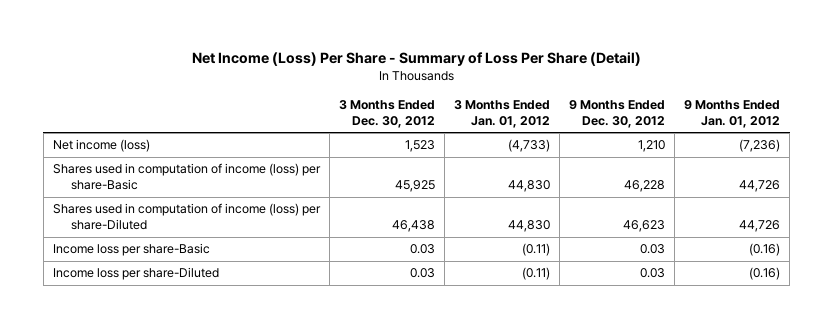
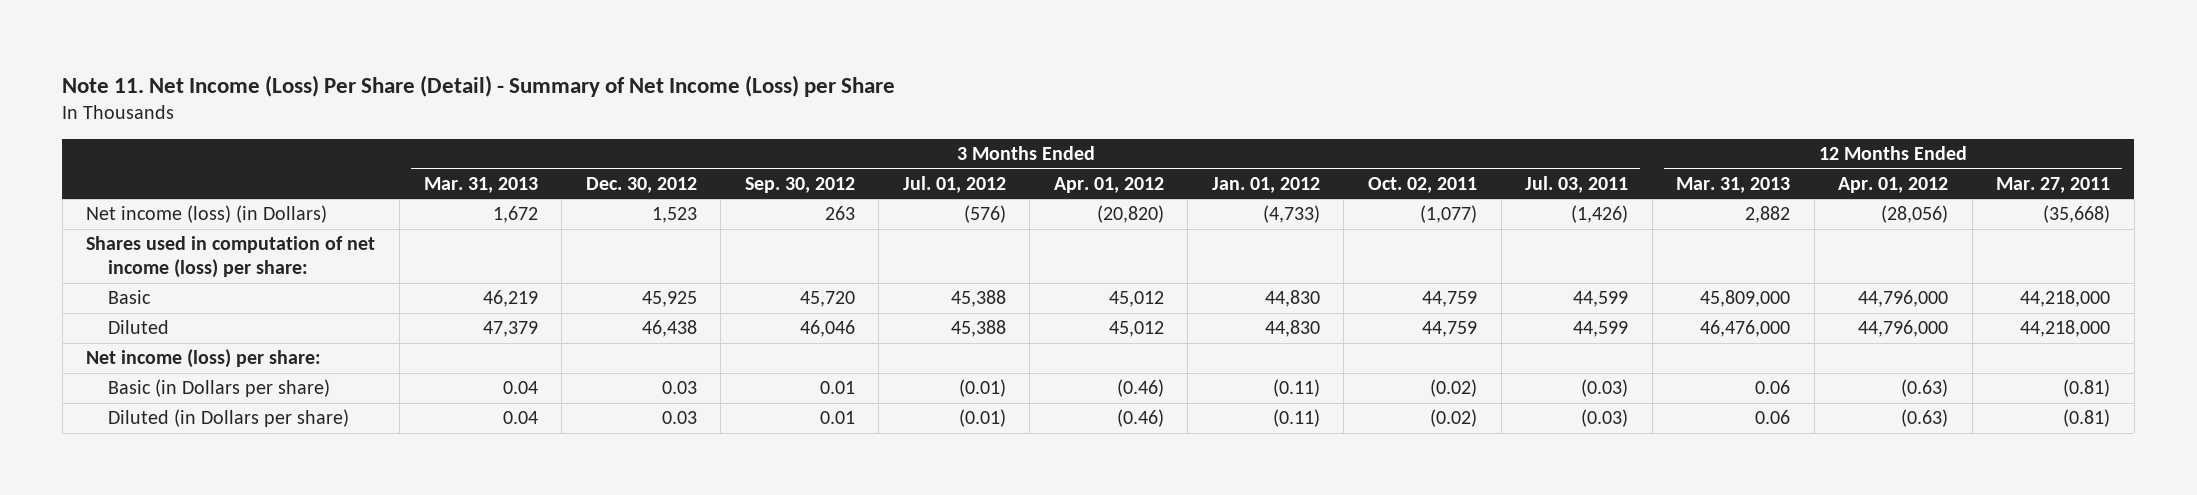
- Net Income (Loss) Per Share - Summary of Loss Per Share (Detail)
+ Note 11. Net Income (Loss) Per Share (Detail) - Summary of Net Income (Loss) per Share
- | 3 Months Ended Dec. 30, 2012 | 3 Months Ended Jan. 01, 2012 | 9 Months Ended Dec. 30, 2012 | 9 Months Ended Jan. 01, 2012
+ | 3 Months Ended Mar. 31, 2013 | 3 Months Ended Dec. 30, 2012 | 3 Months Ended Sep. 30, 2012 | 3 Months Ended Jul. 01, 2012 | 3 Months Ended Apr. 01, 2012 | 3 Months Ended Jan. 01, 2012 | 3 Months Ended Oct. 02, 2011 | 3 Months Ended Jul. 03, 2011 | 12 Months Ended Mar. 31, 2013 | 12 Months Ended Apr. 01, 2012 | 12 Months Ended Mar. 27, 2011
- Net income (loss) | 1,523 | (4,733) | 1,210 | (7,236)
- Shares used in computation of income (loss) per share-Basic | 45,925 | 44,830 | 46,228 | 44,726
- Shares used in computation of income (loss) per share-Diluted | 46,438 | 44,830 | 46,623 | 44,726
- Income loss per share-Basic | 0.03 | (0.11) | 0.03 | (0.16)
- Income loss per share-Diluted | 0.03 | (0.11) | 0.03 | (0.16)
+ Net income (loss) (in Dollars) | 1,672 | 1,523 | 263 | (576) | (20,820) | (4,733) | (1,077) | (1,426) | 2,882 | (28,056) | (35,668)
+ Shares used in computation of net income (loss) per share:
+ Basic | 46,219 | 45,925 | 45,720 | 45,388 | 45,012 | 44,830 | 44,759 | 44,599 | 45,809,000 | 44,796,000 | 44,218,000
+ Diluted | 47,379 | 46,438 | 46,046 | 45,388 | 45,012 | 44,830 | 44,759 | 44,599 | 46,476,000 | 44,796,000 | 44,218,000
+ Net income (loss) per share:
+ Basic (in Dollars per share) | 0.04 | 0.03 | 0.01 | (0.01) | (0.46) | (0.11) | (0.02) | (0.03) | 0.06 | (0.63) | (0.81)
+ Diluted (in Dollars per share) | 0.04 | 0.03 | 0.01 | (0.01) | (0.46) | (0.11) | (0.02) | (0.03) | 0.06 | (0.63) | (0.81)

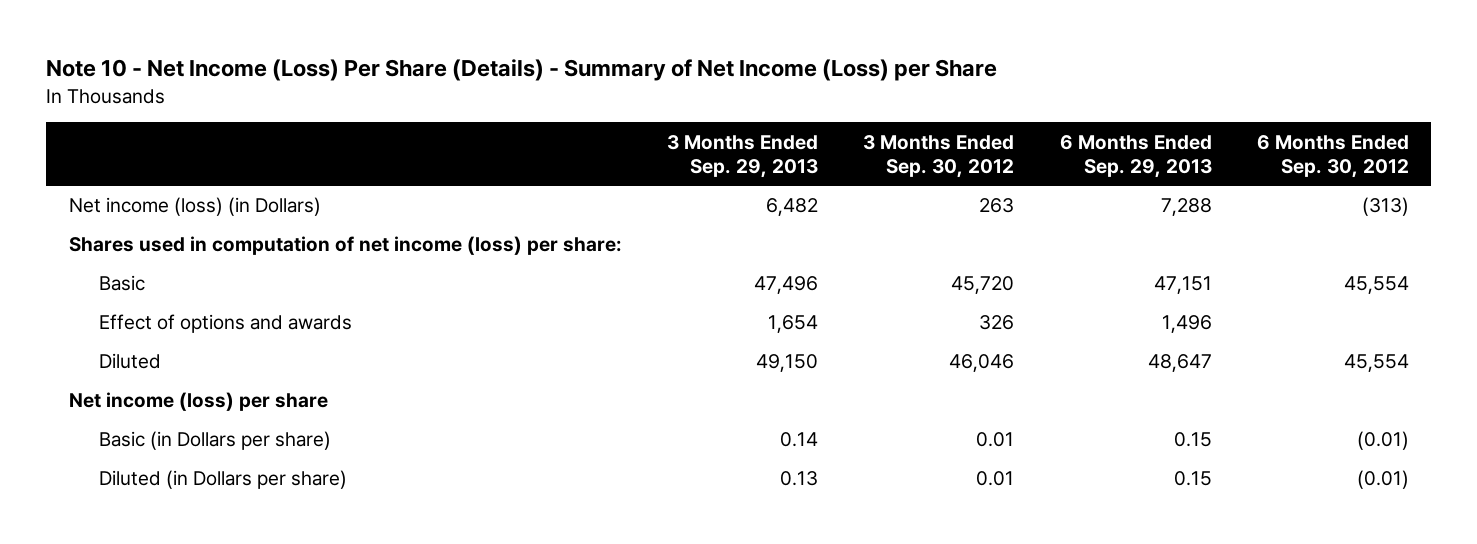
- Note 11. Net Income (Loss) Per Share (Detail) - Summary of Net Income (Loss) per Share
+ Note 10 - Net Income (Loss) Per Share (Details) - Summary of Net Income (Loss) per Share
- | 3 Months Ended Mar. 31, 2013 | 3 Months Ended Dec. 30, 2012 | 3 Months Ended Sep. 30, 2012 | 3 Months Ended Jul. 01, 2012 | 3 Months Ended Apr. 01, 2012 | 3 Months Ended Jan. 01, 2012 | 3 Months Ended Oct. 02, 2011 | 3 Months Ended Jul. 03, 2011 | 12 Months Ended Mar. 31, 2013 | 12 Months Ended Apr. 01, 2012 | 12 Months Ended Mar. 27, 2011
+ | 3 Months Ended Sep. 29, 2013 | 3 Months Ended Sep. 30, 2012 | 6 Months Ended Sep. 29, 2013 | 6 Months Ended Sep. 30, 2012
+ Effect of options and awards | 1,654 | 326 | 1,496 |
- Net income (loss) per share:
+ Net income (loss) per share

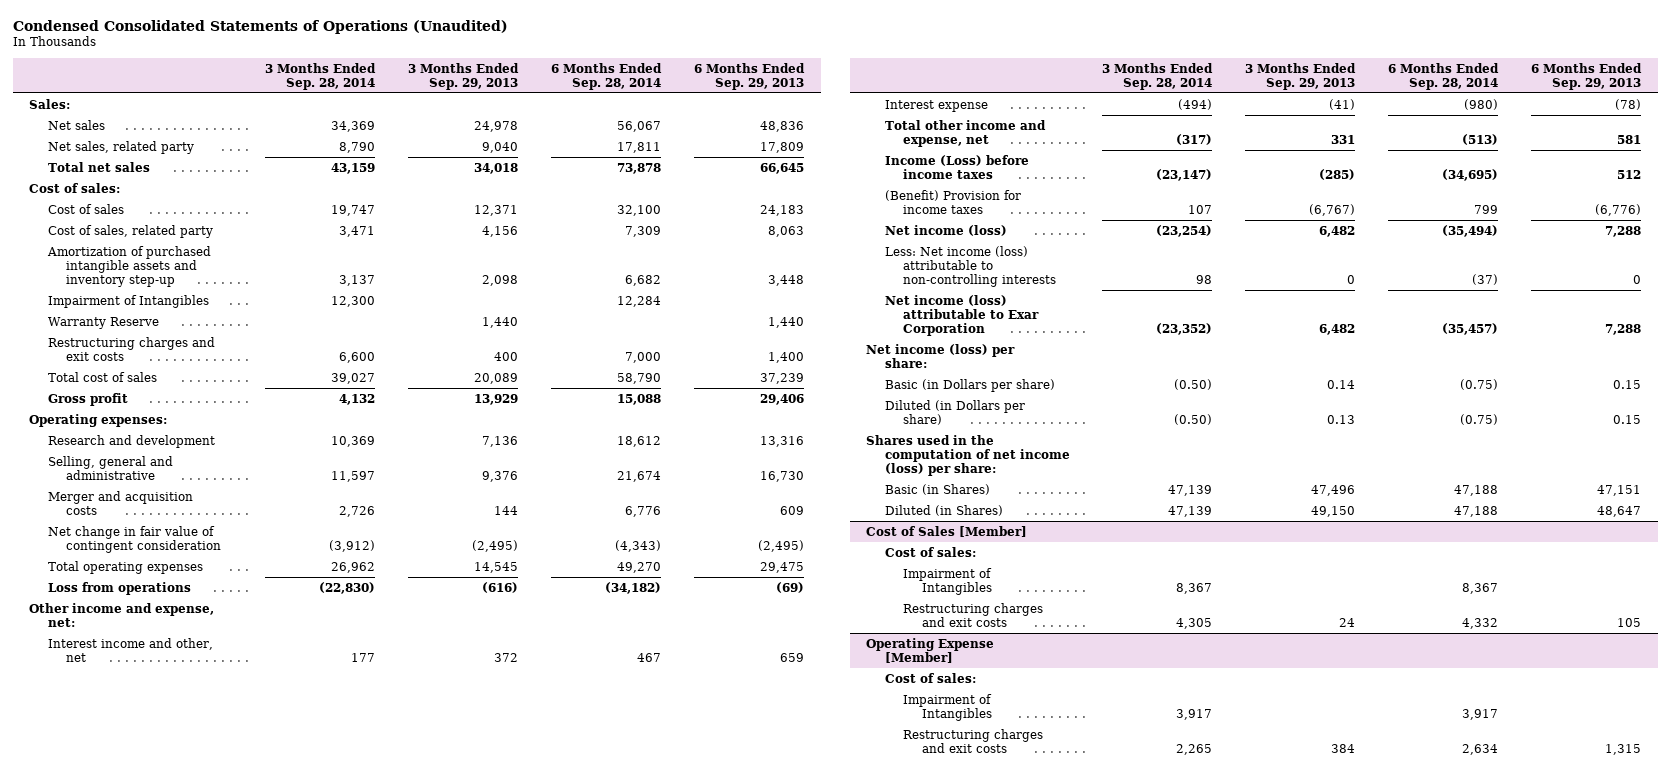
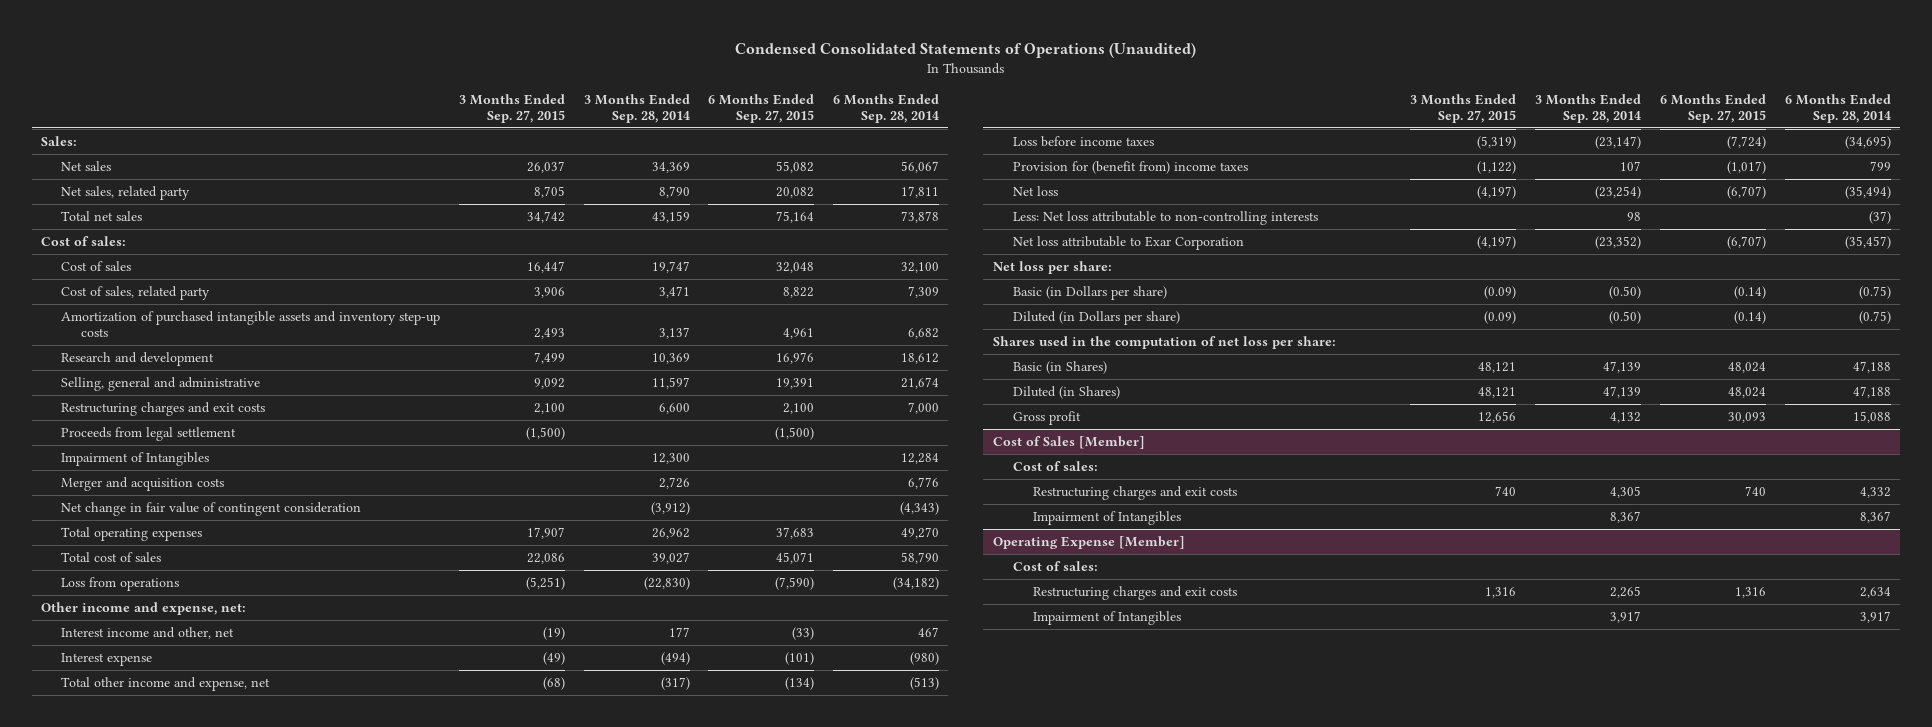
- | 3 Months Ended Sep. 28, 2014 | 3 Months Ended Sep. 29, 2013 | 6 Months Ended Sep. 28, 2014 | 6 Months Ended Sep. 29, 2013
+ | 3 Months Ended Sep. 27, 2015 | 3 Months Ended Sep. 28, 2014 | 6 Months Ended Sep. 27, 2015 | 6 Months Ended Sep. 28, 2014
- Amortization of purchased intangible assets and inventory step-up | 3,137 | 2,098 | 6,682 | 3,448
- Warranty Reserve | | 1,440 | | 1,440
- Operating expenses:
+ Amortization of purchased intangible assets and inventory step-up costs | 2,493 | 3,137 | 4,961 | 6,682
moved down: Restructuring charges and exit costs | 2,100 | 6,600 | 2,100 | 7,000
+ Proceeds from legal settlement | (1,500) | | (1,500) |
moved down: Impairment of Intangibles | | 12,300 | | 12,284
moved down: Total cost of sales | 22,086 | 39,027 | 45,071 | 58,790
- Income (Loss) before income taxes | (23,147) | (285) | (34,695) | 512
- (Benefit) Provision for income taxes | 107 | (6,767) | 799 | (6,776)
- Net income (loss) | (23,254) | 6,482 | (35,494) | 7,288
- Less: Net income (loss) attributable to non-controlling interests | 98 | 0 | (37) | 0
- Net income (loss) attributable to Exar Corporation | (23,352) | 6,482 | (35,457) | 7,288
- Net income (loss) per share:
+ Loss before income taxes | (5,319) | (23,147) | (7,724) | (34,695)
+ Provision for (benefit from) income taxes | (1,122) | 107 | (1,017) | 799
+ Net loss | (4,197) | (23,254) | (6,707) | (35,494)
+ Less: Net loss attributable to non-controlling interests | | 98 | | (37)
+ Net loss attributable to Exar Corporation | (4,197) | (23,352) | (6,707) | (35,457)
+ Net loss per share:
- Shares used in the computation of net income (loss) per share:
+ Shares used in the computation of net loss per share:
moved down: Gross profit | 12,656 | 4,132 | 30,093 | 15,088
@ Cost of Sales [Member]
moved down: Impairment of Intangibles | | 8,367 | | 8,367
@ Operating Expense [Member]
moved down: Impairment of Intangibles | | 3,917 | | 3,917

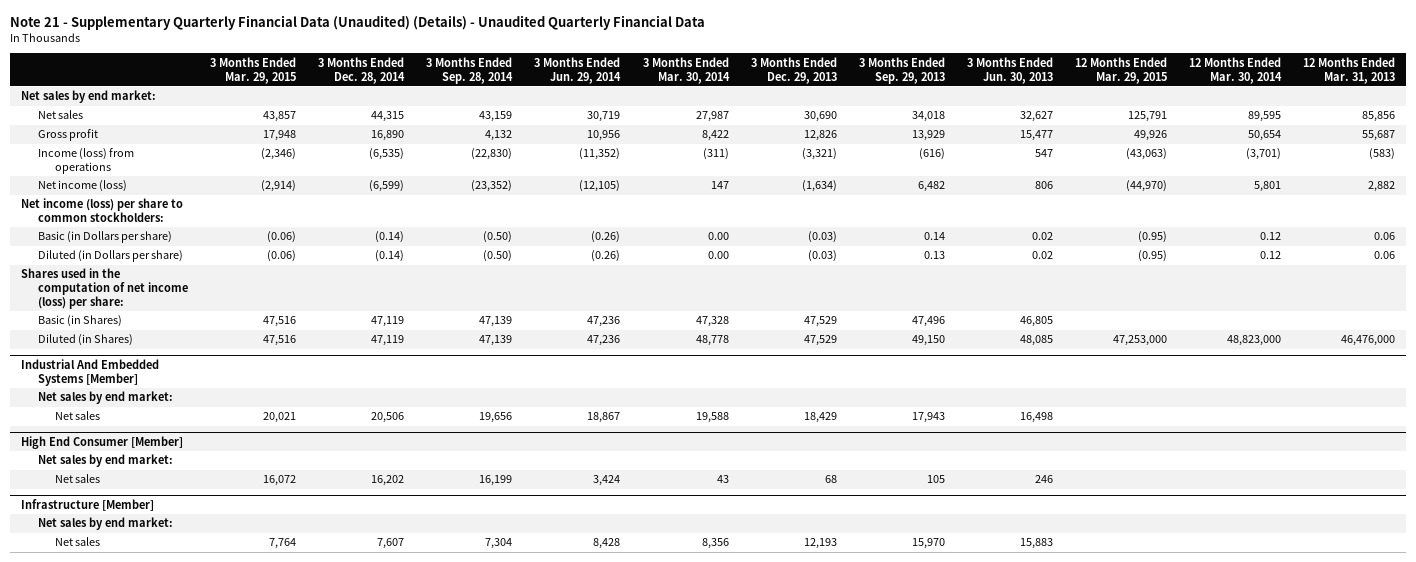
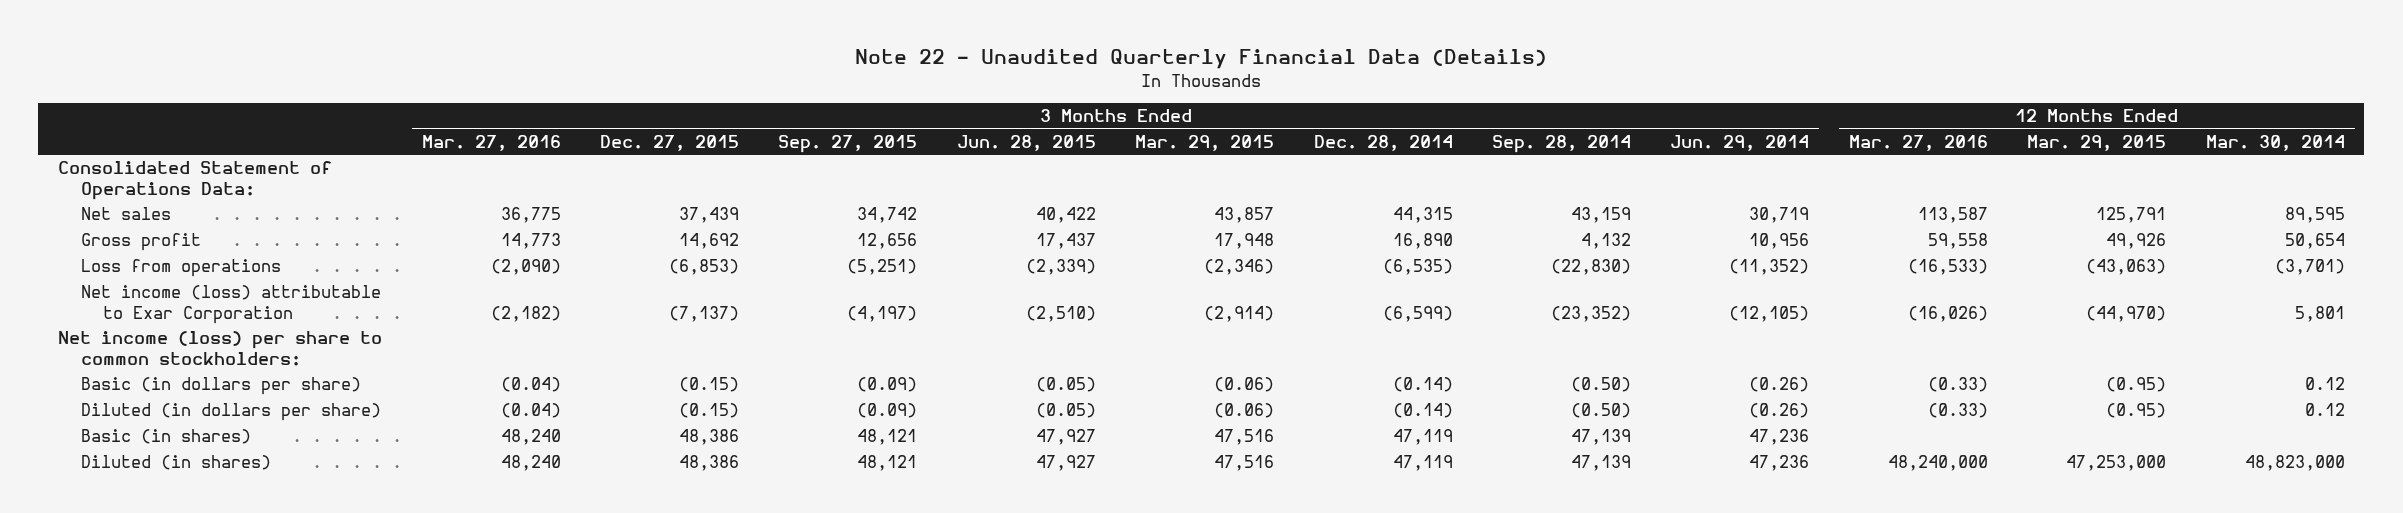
- Note 21 - Supplementary Quarterly Financial Data (Unaudited) (Details) - Unaudited Quarterly Financial Data
+ Note 22 - Unaudited Quarterly Financial Data (Details)
- | 3 Months Ended Mar. 29, 2015 | 3 Months Ended Dec. 28, 2014 | 3 Months Ended Sep. 28, 2014 | 3 Months Ended Jun. 29, 2014 | 3 Months Ended Mar. 30, 2014 | 3 Months Ended Dec. 29, 2013 | 3 Months Ended Sep. 29, 2013 | 3 Months Ended Jun. 30, 2013 | 12 Months Ended Mar. 29, 2015 | 12 Months Ended Mar. 30, 2014 | 12 Months Ended Mar. 31, 2013
+ | 3 Months Ended Mar. 27, 2016 | 3 Months Ended Dec. 27, 2015 | 3 Months Ended Sep. 27, 2015 | 3 Months Ended Jun. 28, 2015 | 3 Months Ended Mar. 29, 2015 | 3 Months Ended Dec. 28, 2014 | 3 Months Ended Sep. 28, 2014 | 3 Months Ended Jun. 29, 2014 | 12 Months Ended Mar. 27, 2016 | 12 Months Ended Mar. 29, 2015 | 12 Months Ended Mar. 30, 2014
- Net sales by end market:
+ Consolidated Statement of Operations Data:
- Income (loss) from operations | (2,346) | (6,535) | (22,830) | (11,352) | (311) | (3,321) | (616) | 547 | (43,063) | (3,701) | (583)
- Net income (loss) | (2,914) | (6,599) | (23,352) | (12,105) | 147 | (1,634) | 6,482 | 806 | (44,970) | 5,801 | 2,882
+ Loss from operations | (2,090) | (6,853) | (5,251) | (2,339) | (2,346) | (6,535) | (22,830) | (11,352) | (16,533) | (43,063) | (3,701)
+ Net income (loss) attributable to Exar Corporation | (2,182) | (7,137) | (4,197) | (2,510) | (2,914) | (6,599) | (23,352) | (12,105) | (16,026) | (44,970) | 5,801
- Basic (in Dollars per share) | (0.06) | (0.14) | (0.50) | (0.26) | 0.00 | (0.03) | 0.14 | 0.02 | (0.95) | 0.12 | 0.06
- Diluted (in Dollars per share) | (0.06) | (0.14) | (0.50) | (0.26) | 0.00 | (0.03) | 0.13 | 0.02 | (0.95) | 0.12 | 0.06
- Shares used in the computation of net income (loss) per share:
- Basic (in Shares) | 47,516 | 47,119 | 47,139 | 47,236 | 47,328 | 47,529 | 47,496 | 46,805 | | |
- Diluted (in Shares) | 47,516 | 47,119 | 47,139 | 47,236 | 48,778 | 47,529 | 49,150 | 48,085 | 47,253,000 | 48,823,000 | 46,476,000
- Industrial And Embedded Systems [Member]
- Net sales by end market:
- Net sales | 20,021 | 20,506 | 19,656 | 18,867 | 19,588 | 18,429 | 17,943 | 16,498 | | |
- High End Consumer [Member]
- Net sales by end market:
- Net sales | 16,072 | 16,202 | 16,199 | 3,424 | 43 | 68 | 105 | 246 | | |
- Infrastructure [Member]
- Net sales by end market:
- Net sales | 7,764 | 7,607 | 7,304 | 8,428 | 8,356 | 12,193 | 15,970 | 15,883 | | |
+ Basic (in dollars per share) | (0.04) | (0.15) | (0.09) | (0.05) | (0.06) | (0.14) | (0.50) | (0.26) | (0.33) | (0.95) | 0.12
+ Diluted (in dollars per share) | (0.04) | (0.15) | (0.09) | (0.05) | (0.06) | (0.14) | (0.50) | (0.26) | (0.33) | (0.95) | 0.12
+ Basic (in shares) | 48,240 | 48,386 | 48,121 | 47,927 | 47,516 | 47,119 | 47,139 | 47,236 | | |
+ Diluted (in shares) | 48,240 | 48,386 | 48,121 | 47,927 | 47,516 | 47,119 | 47,139 | 47,236 | 48,240,000 | 47,253,000 | 48,823,000

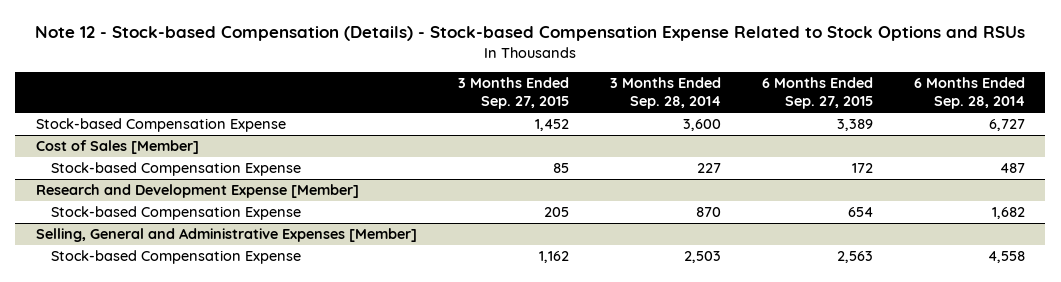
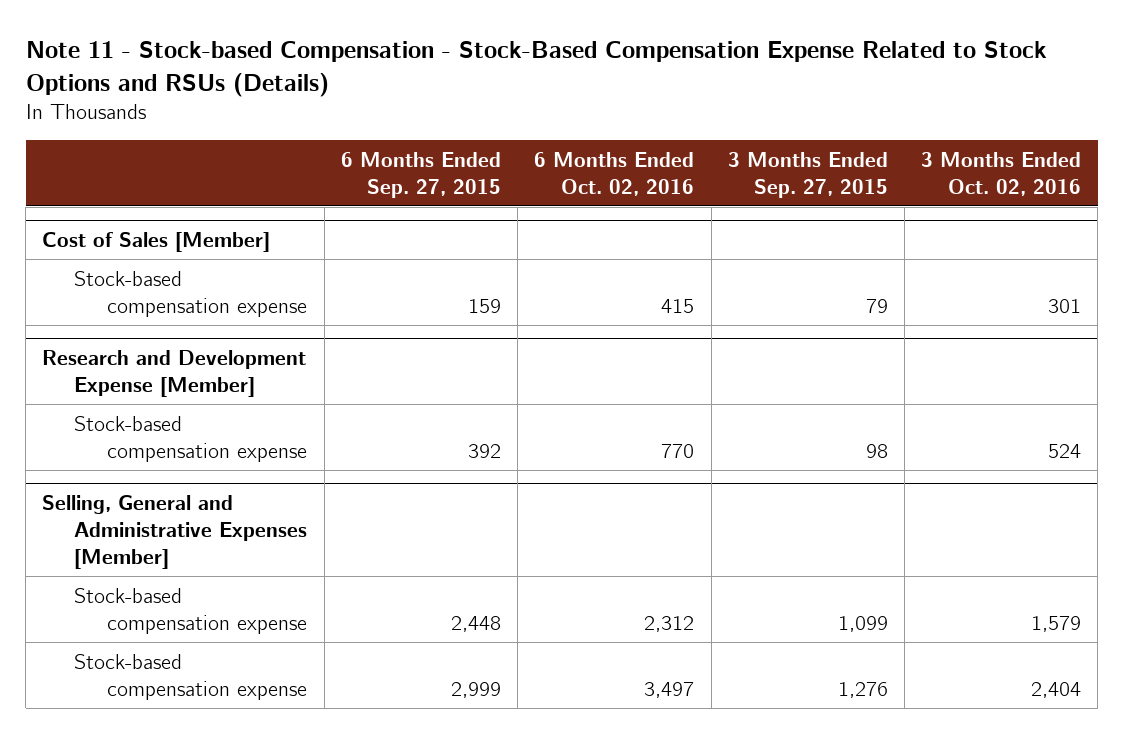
- Note 12 - Stock-based Compensation (Details) - Stock-based Compensation Expense Related to Stock Options and RSUs
+ Note 11 - Stock-based Compensation - Stock-Based Compensation Expense Related to Stock Options and RSUs (Details)
- | 3 Months Ended Sep. 27, 2015 | 3 Months Ended Sep. 28, 2014 | 6 Months Ended Sep. 27, 2015 | 6 Months Ended Sep. 28, 2014
+ | 6 Months Ended Sep. 27, 2015 | 6 Months Ended Oct. 02, 2016 | 3 Months Ended Sep. 27, 2015 | 3 Months Ended Oct. 02, 2016
- Stock-based Compensation Expense | 1,452 | 3,600 | 3,389 | 6,727
@ Cost of Sales [Member]
- Stock-based Compensation Expense | 85 | 227 | 172 | 487
+ Stock-based compensation expense | 159 | 415 | 79 | 301
@ Research and Development Expense [Member]
- Stock-based Compensation Expense | 205 | 870 | 654 | 1,682
+ Stock-based compensation expense | 392 | 770 | 98 | 524
@ Selling, General and Administrative Expenses [Member]
- Stock-based Compensation Expense | 1,162 | 2,503 | 2,563 | 4,558
+ Stock-based compensation expense | 2,448 | 2,312 | 1,099 | 1,579
+ Stock-based compensation expense | 2,999 | 3,497 | 1,276 | 2,404

